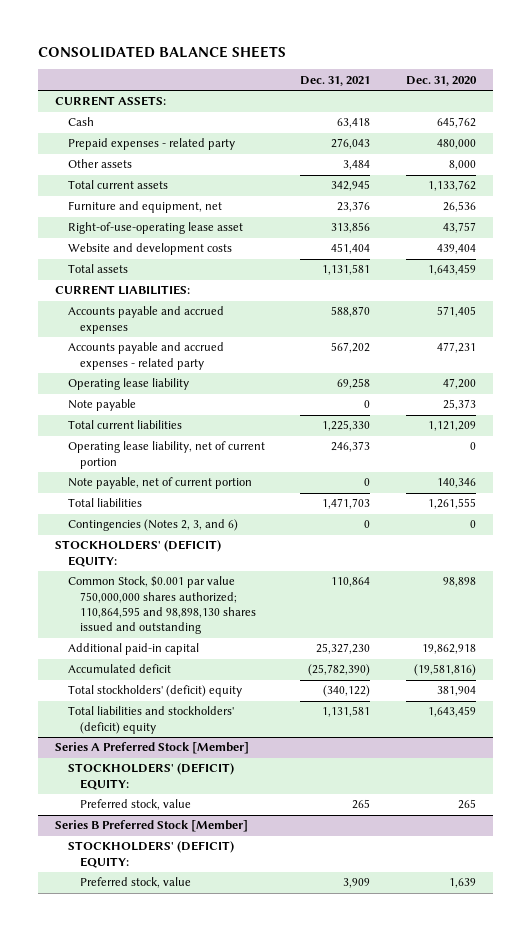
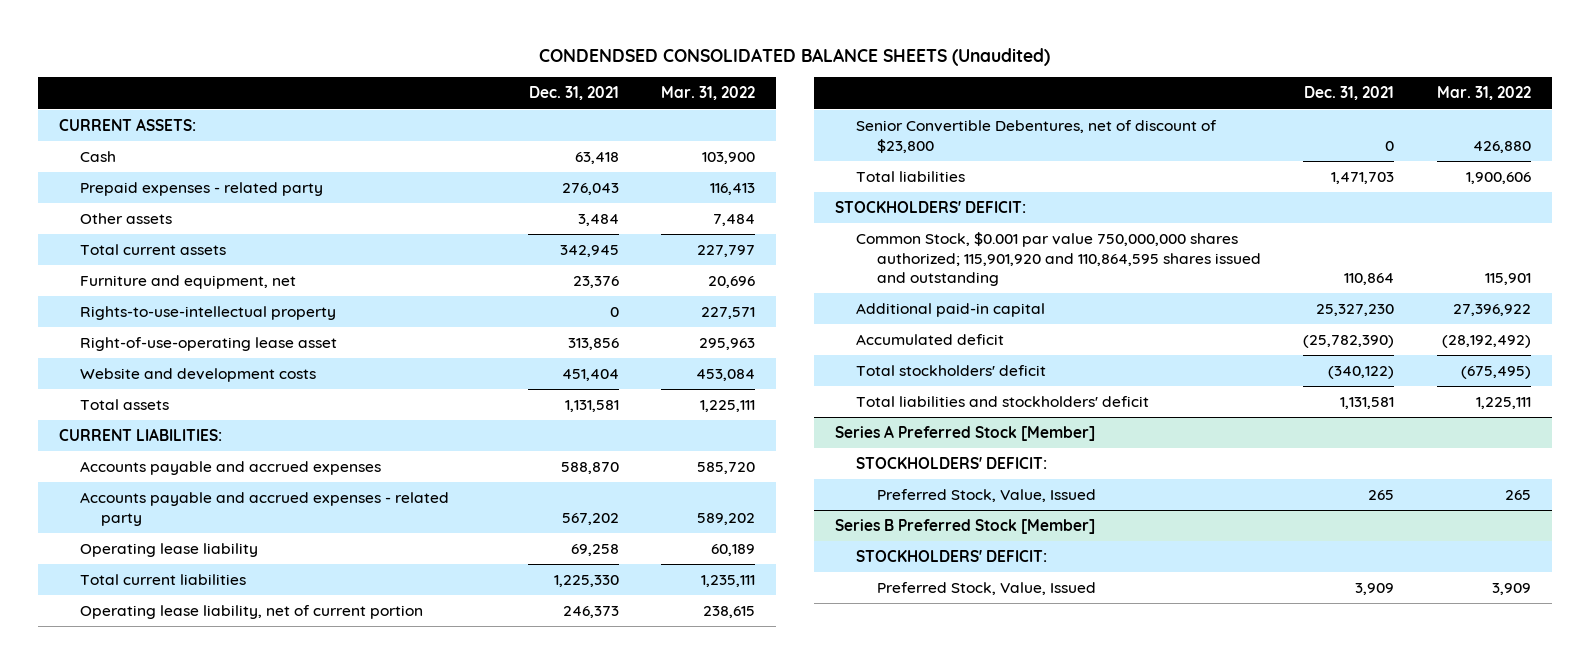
- CONSOLIDATED BALANCE SHEETS
+ CONDENDSED CONSOLIDATED BALANCE SHEETS (Unaudited)
- | Dec. 31, 2021 | Dec. 31, 2020
+ | Dec. 31, 2021 | Mar. 31, 2022
+ Rights-to-use-intellectual property | 0 | 227,571
- Note payable | 0 | 25,373
- Note payable, net of current portion | 0 | 140,346
+ Senior Convertible Debentures, net of discount of $23,800 | 0 | 426,880
- Contingencies (Notes 2, 3, and 6) | 0 | 0
- STOCKHOLDERS' (DEFICIT) EQUITY:
- Common Stock, $0.001 par value 750,000,000 shares authorized; 110,864,595 and 98,898,130 shares issued and outstanding | 110,864 | 98,898
+ STOCKHOLDERS' DEFICIT:
+ Common Stock, $0.001 par value 750,000,000 shares authorized; 115,901,920 and 110,864,595 shares issued and outstanding | 110,864 | 115,901
- Total stockholders' (deficit) equity | (340,122) | 381,904
- Total liabilities and stockholders' (deficit) equity | 1,131,581 | 1,643,459
+ Total stockholders' deficit | (340,122) | (675,495)
+ Total liabilities and stockholders' deficit | 1,131,581 | 1,225,111
@ Series A Preferred Stock [Member]
- STOCKHOLDERS' (DEFICIT) EQUITY:
- Preferred stock, value | 265 | 265
+ STOCKHOLDERS' DEFICIT:
+ Preferred Stock, Value, Issued | 265 | 265
@ Series B Preferred Stock [Member]
- STOCKHOLDERS' (DEFICIT) EQUITY:
- Preferred stock, value | 3,909 | 1,639
+ STOCKHOLDERS' DEFICIT:
+ Preferred Stock, Value, Issued | 3,909 | 3,909

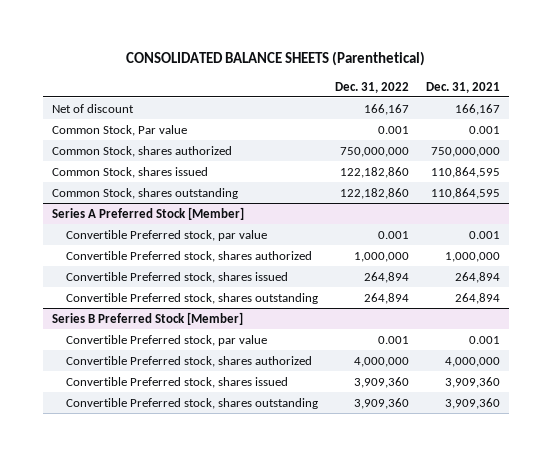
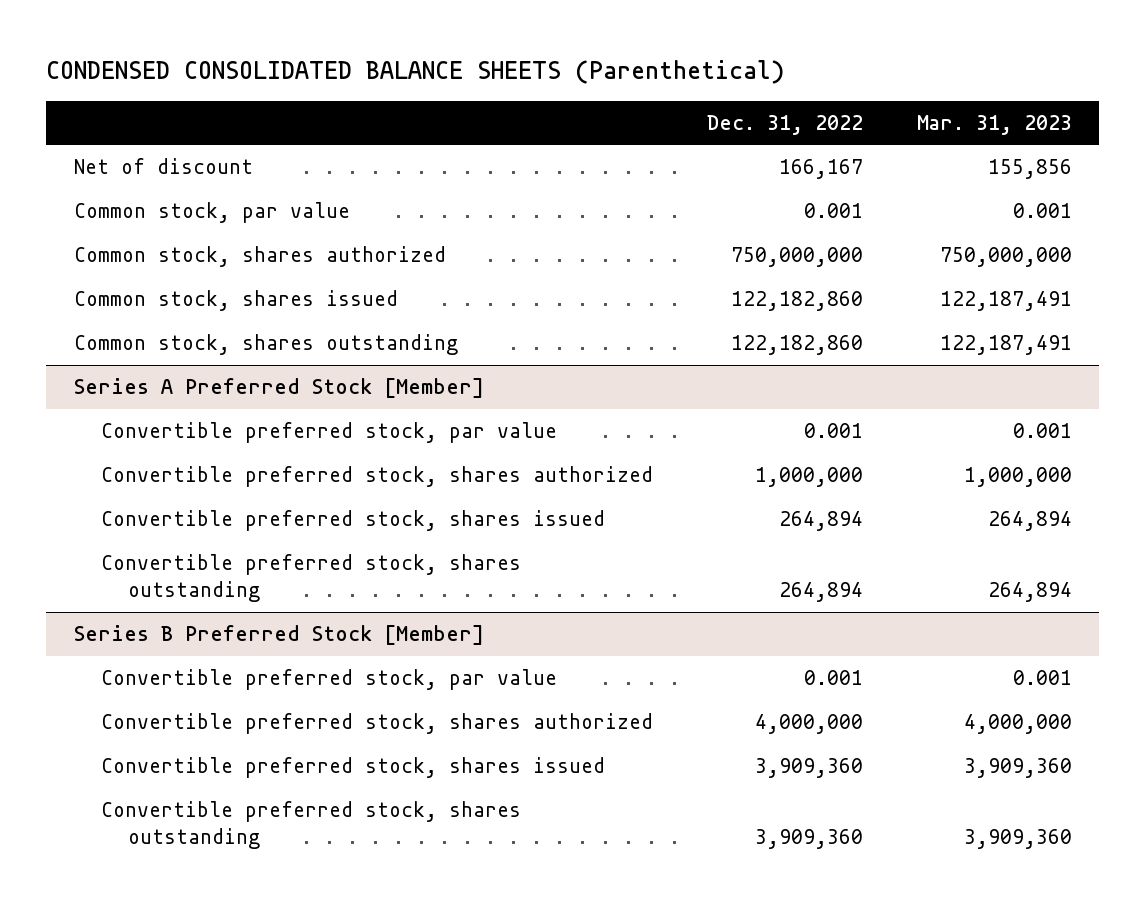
- CONSOLIDATED BALANCE SHEETS (Parenthetical)
+ CONDENSED CONSOLIDATED BALANCE SHEETS (Parenthetical)
- | Dec. 31, 2022 | Dec. 31, 2021
+ | Dec. 31, 2022 | Mar. 31, 2023
- Common Stock, Par value | 0.001 | 0.001
- Common Stock, shares authorized | 750,000,000 | 750,000,000
- Common Stock, shares issued | 122,182,860 | 110,864,595
- Common Stock, shares outstanding | 122,182,860 | 110,864,595
+ Common stock, par value | 0.001 | 0.001
+ Common stock, shares authorized | 750,000,000 | 750,000,000
+ Common stock, shares issued | 122,182,860 | 122,187,491
+ Common stock, shares outstanding | 122,182,860 | 122,187,491
@ Series A Preferred Stock [Member]
- Convertible Preferred stock, par value | 0.001 | 0.001
- Convertible Preferred stock, shares authorized | 1,000,000 | 1,000,000
- Convertible Preferred stock, shares issued | 264,894 | 264,894
- Convertible Preferred stock, shares outstanding | 264,894 | 264,894
+ Convertible preferred stock, par value | 0.001 | 0.001
+ Convertible preferred stock, shares authorized | 1,000,000 | 1,000,000
+ Convertible preferred stock, shares issued | 264,894 | 264,894
+ Convertible preferred stock, shares outstanding | 264,894 | 264,894
@ Series B Preferred Stock [Member]
- Convertible Preferred stock, par value | 0.001 | 0.001
- Convertible Preferred stock, shares authorized | 4,000,000 | 4,000,000
- Convertible Preferred stock, shares issued | 3,909,360 | 3,909,360
- Convertible Preferred stock, shares outstanding | 3,909,360 | 3,909,360
+ Convertible preferred stock, par value | 0.001 | 0.001
+ Convertible preferred stock, shares authorized | 4,000,000 | 4,000,000
+ Convertible preferred stock, shares issued | 3,909,360 | 3,909,360
+ Convertible preferred stock, shares outstanding | 3,909,360 | 3,909,360

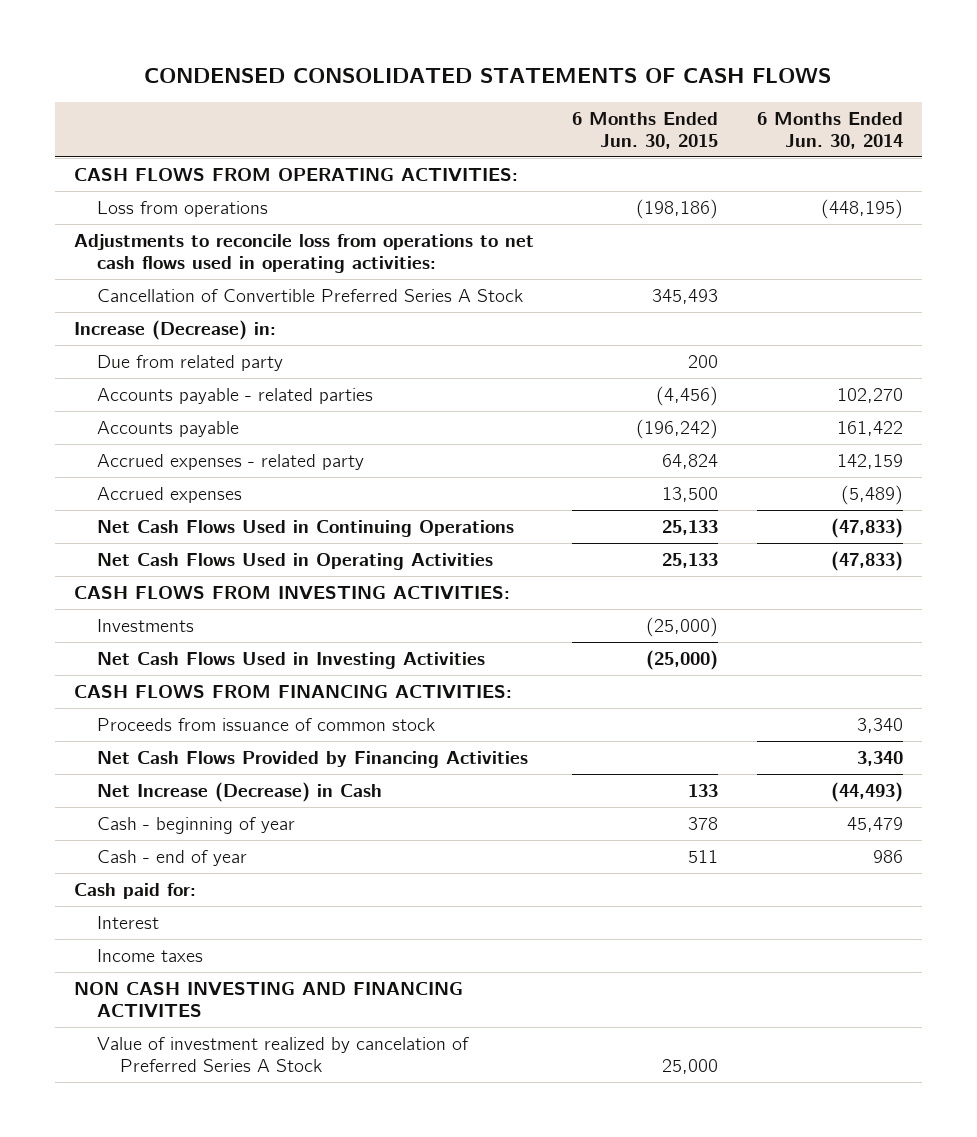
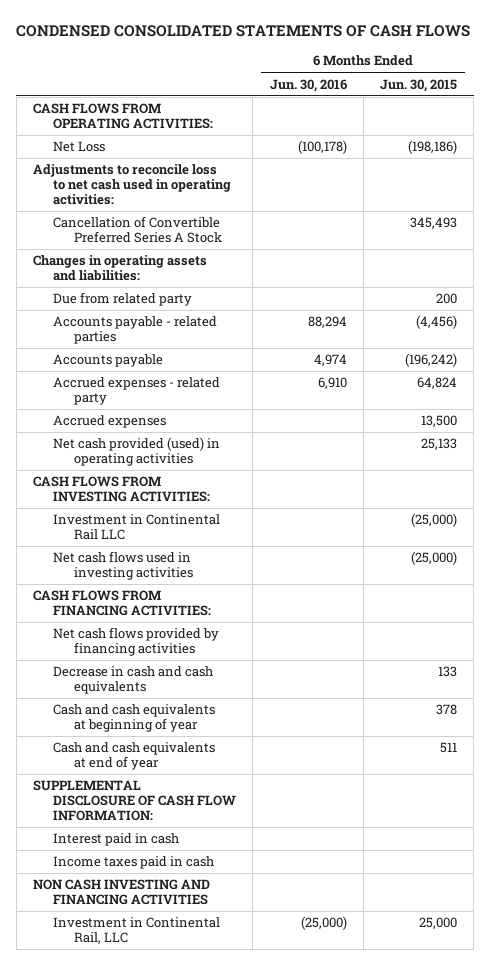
- | 6 Months Ended Jun. 30, 2015 | 6 Months Ended Jun. 30, 2014
+ | 6 Months Ended Jun. 30, 2016 | 6 Months Ended Jun. 30, 2015
- Loss from operations | (198,186) | (448,195)
- Adjustments to reconcile loss from operations to net cash flows used in operating activities:
+ Net Loss | (100,178) | (198,186)
+ Adjustments to reconcile loss to net cash used in operating activities:
- Increase (Decrease) in:
+ Changes in operating assets and liabilities:
- Net Cash Flows Used in Continuing Operations | 25,133 | (47,833)
- Net Cash Flows Used in Operating Activities | 25,133 | (47,833)
+ Net cash provided (used) in operating activities | | 25,133
- Investments | (25,000) |
- Net Cash Flows Used in Investing Activities | (25,000) |
+ Investment in Continental Rail LLC | | (25,000)
+ Net cash flows used in investing activities | | (25,000)
- Proceeds from issuance of common stock | | 3,340
- Net Cash Flows Provided by Financing Activities | | 3,340
- Net Increase (Decrease) in Cash | 133 | (44,493)
- Cash - beginning of year | 378 | 45,479
- Cash - end of year | 511 | 986
- Cash paid for:
- Interest
- Income taxes
- NON CASH INVESTING AND FINANCING ACTIVITES
- Value of investment realized by cancelation of Preferred Series A Stock | 25,000 |
+ Net cash flows provided by financing activities
+ Decrease in cash and cash equivalents | | 133
+ Cash and cash equivalents at beginning of year | | 378
+ Cash and cash equivalents at end of year | | 511
+ SUPPLEMENTAL DISCLOSURE OF CASH FLOW INFORMATION:
+ Interest paid in cash
+ Income taxes paid in cash
+ NON CASH INVESTING AND FINANCING ACTIVITIES
+ Investment in Continental Rail, LLC | (25,000) | 25,000

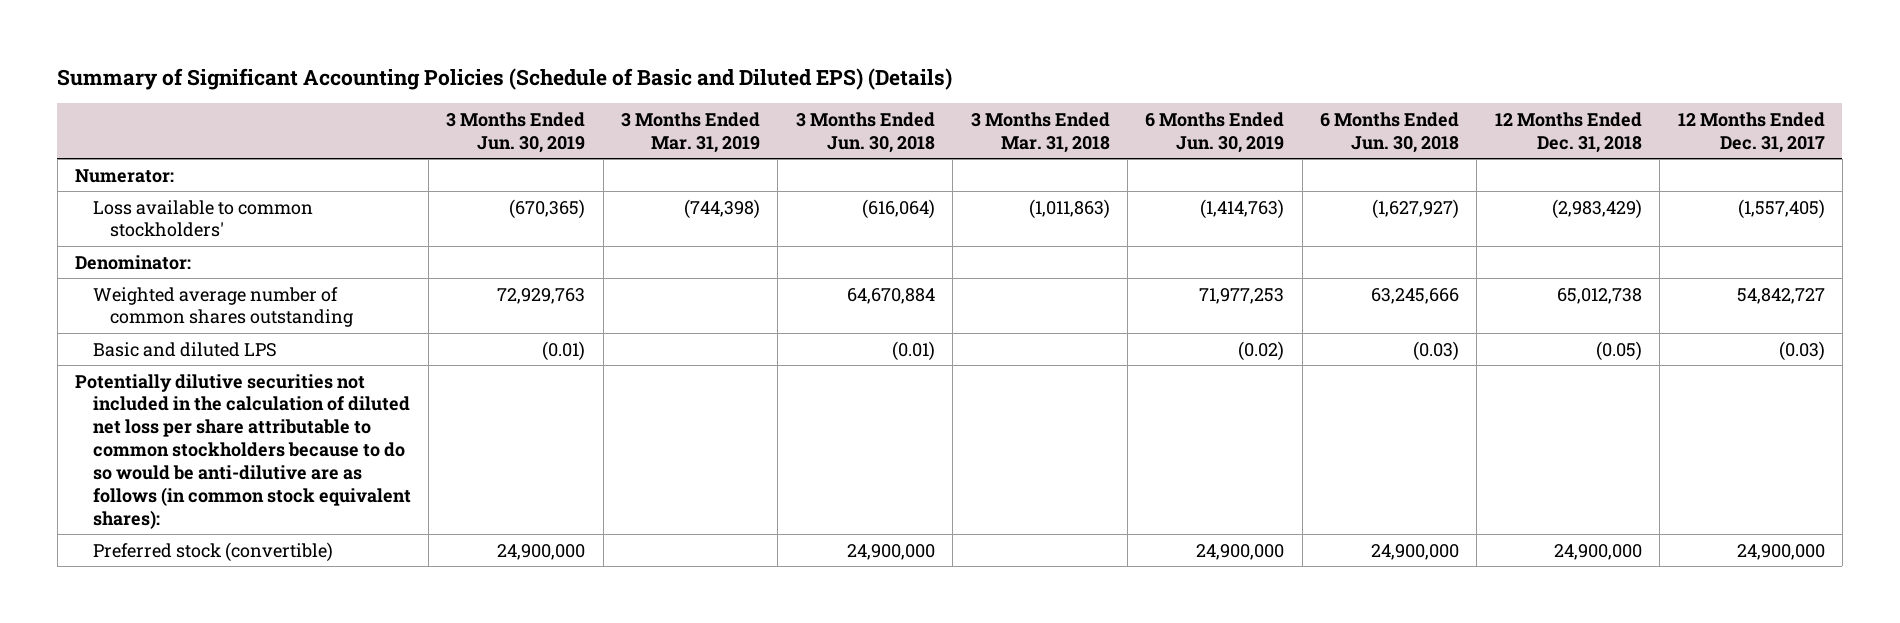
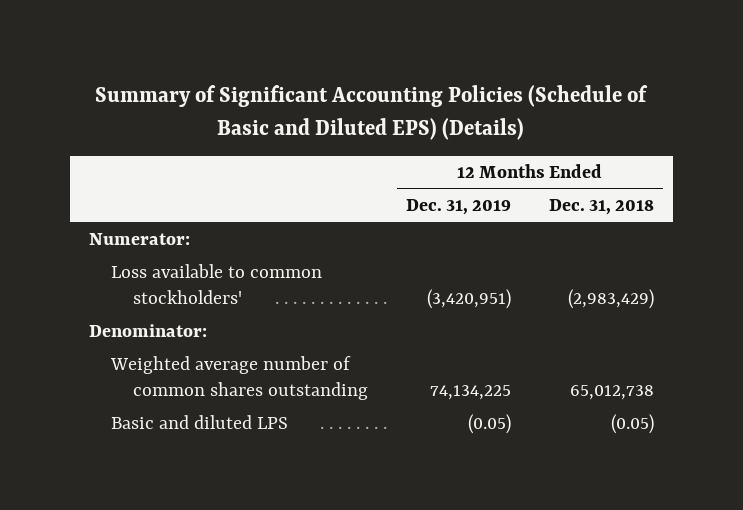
- | 3 Months Ended Jun. 30, 2019 | 3 Months Ended Mar. 31, 2019 | 3 Months Ended Jun. 30, 2018 | 3 Months Ended Mar. 31, 2018 | 6 Months Ended Jun. 30, 2019 | 6 Months Ended Jun. 30, 2018 | 12 Months Ended Dec. 31, 2018 | 12 Months Ended Dec. 31, 2017
+ | 12 Months Ended Dec. 31, 2019 | 12 Months Ended Dec. 31, 2018
- Potentially dilutive securities not included in the calculation of diluted net loss per share attributable to common stockholders because to do so would be anti-dilutive are as follows (in common stock equivalent shares):
- Preferred stock (convertible) | 24,900,000 | | 24,900,000 | | 24,900,000 | 24,900,000 | 24,900,000 | 24,900,000

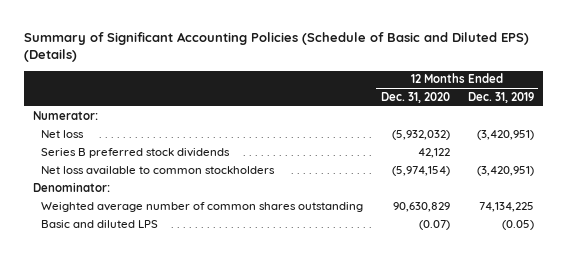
- | 12 Months Ended Dec. 31, 2019 | 12 Months Ended Dec. 31, 2018
+ | 12 Months Ended Dec. 31, 2020 | 12 Months Ended Dec. 31, 2019
- Loss available to common stockholders' | (3,420,951) | (2,983,429)
+ Net loss | (5,932,032) | (3,420,951)
+ Series B preferred stock dividends | 42,122 |
+ Net loss available to common stockholders | (5,974,154) | (3,420,951)

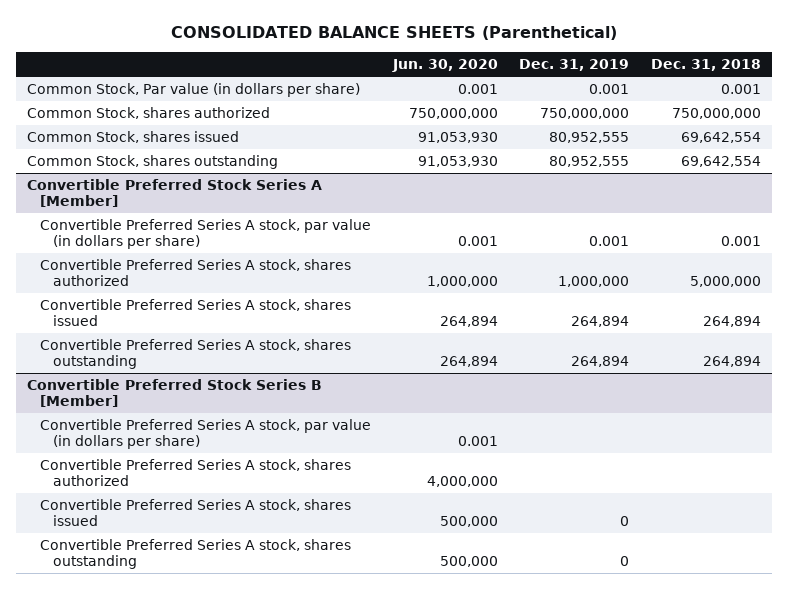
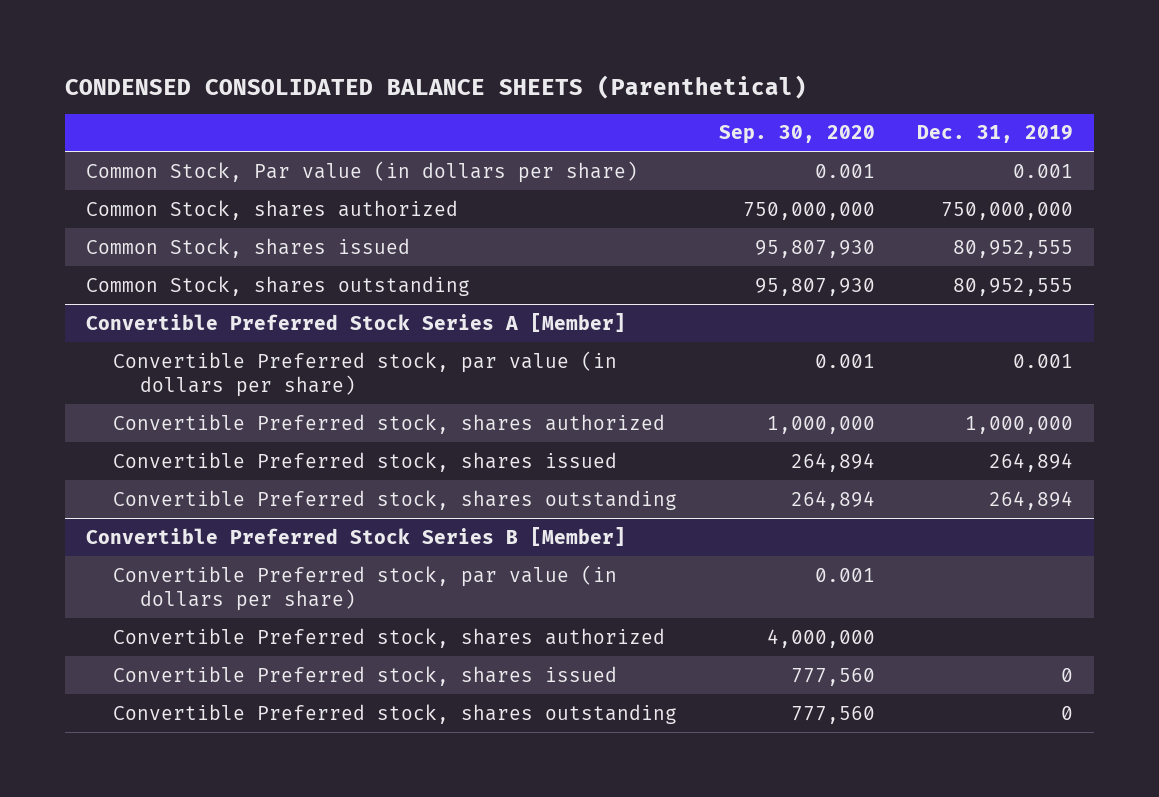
- CONSOLIDATED BALANCE SHEETS (Parenthetical)
+ CONDENSED CONSOLIDATED BALANCE SHEETS (Parenthetical)
- | Jun. 30, 2020 | Dec. 31, 2019 | Dec. 31, 2018
+ | Sep. 30, 2020 | Dec. 31, 2019
@ Convertible Preferred Stock Series A [Member]
- Convertible Preferred Series A stock, par value (in dollars per share) | 0.001 | 0.001 | 0.001
- Convertible Preferred Series A stock, shares authorized | 1,000,000 | 1,000,000 | 5,000,000
- Convertible Preferred Series A stock, shares issued | 264,894 | 264,894 | 264,894
- Convertible Preferred Series A stock, shares outstanding | 264,894 | 264,894 | 264,894
+ Convertible Preferred stock, par value (in dollars per share) | 0.001 | 0.001
+ Convertible Preferred stock, shares authorized | 1,000,000 | 1,000,000
+ Convertible Preferred stock, shares issued | 264,894 | 264,894
+ Convertible Preferred stock, shares outstanding | 264,894 | 264,894
@ Convertible Preferred Stock Series B [Member]
- Convertible Preferred Series A stock, par value (in dollars per share) | 0.001 | |
- Convertible Preferred Series A stock, shares authorized | 4,000,000 | |
- Convertible Preferred Series A stock, shares issued | 500,000 | 0 |
- Convertible Preferred Series A stock, shares outstanding | 500,000 | 0 |
+ Convertible Preferred stock, par value (in dollars per share) | 0.001 |
+ Convertible Preferred stock, shares authorized | 4,000,000 |
+ Convertible Preferred stock, shares issued | 777,560 | 0
+ Convertible Preferred stock, shares outstanding | 777,560 | 0

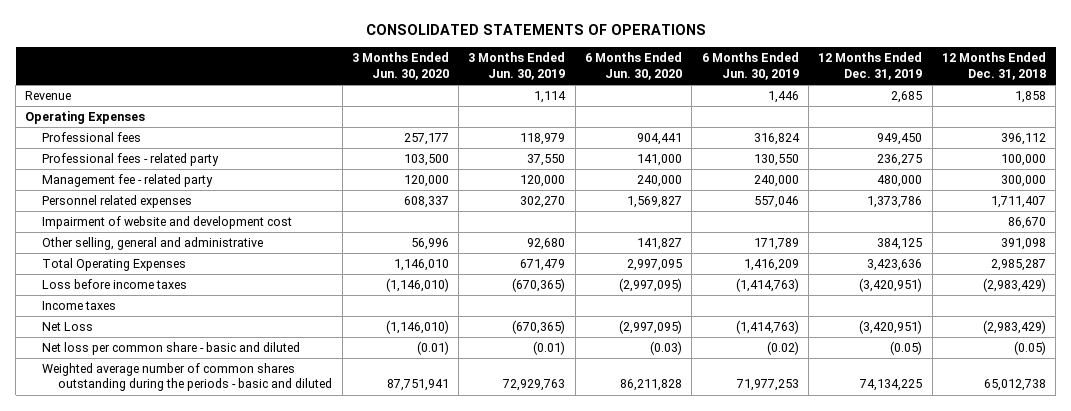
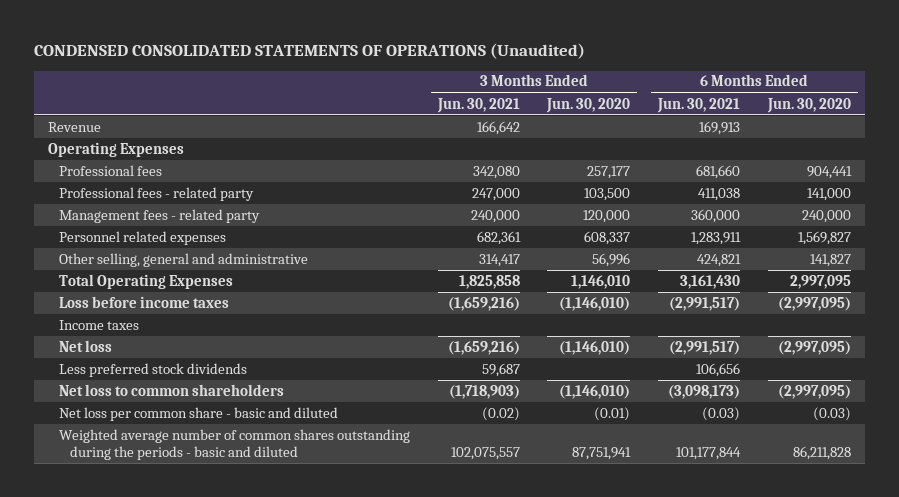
- CONSOLIDATED STATEMENTS OF OPERATIONS
+ CONDENSED CONSOLIDATED STATEMENTS OF OPERATIONS (Unaudited)
- | 3 Months Ended Jun. 30, 2020 | 3 Months Ended Jun. 30, 2019 | 6 Months Ended Jun. 30, 2020 | 6 Months Ended Jun. 30, 2019 | 12 Months Ended Dec. 31, 2019 | 12 Months Ended Dec. 31, 2018
+ | 3 Months Ended Jun. 30, 2021 | 3 Months Ended Jun. 30, 2020 | 6 Months Ended Jun. 30, 2021 | 6 Months Ended Jun. 30, 2020
- Management fee - related party | 120,000 | 120,000 | 240,000 | 240,000 | 480,000 | 300,000
+ Management fees - related party | 240,000 | 120,000 | 360,000 | 240,000
- Impairment of website and development cost | | | | | | 86,670
- Net Loss | (1,146,010) | (670,365) | (2,997,095) | (1,414,763) | (3,420,951) | (2,983,429)
+ Net loss | (1,659,216) | (1,146,010) | (2,991,517) | (2,997,095)
+ Less preferred stock dividends | 59,687 | | 106,656 |
+ Net loss to common shareholders | (1,718,903) | (1,146,010) | (3,098,173) | (2,997,095)

